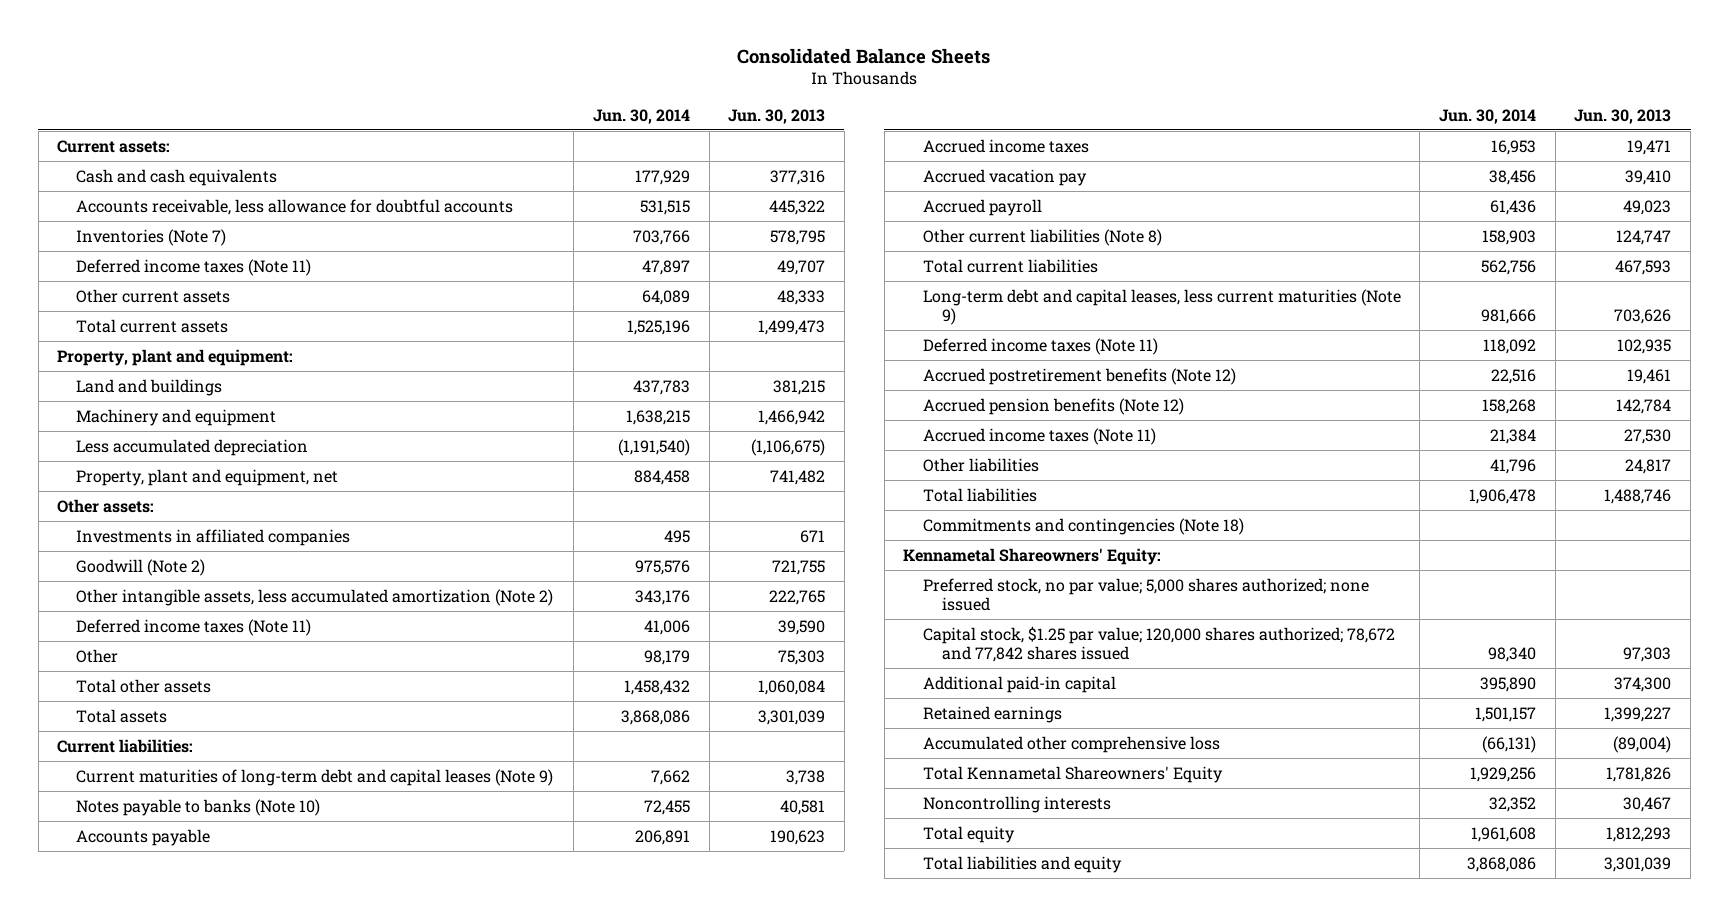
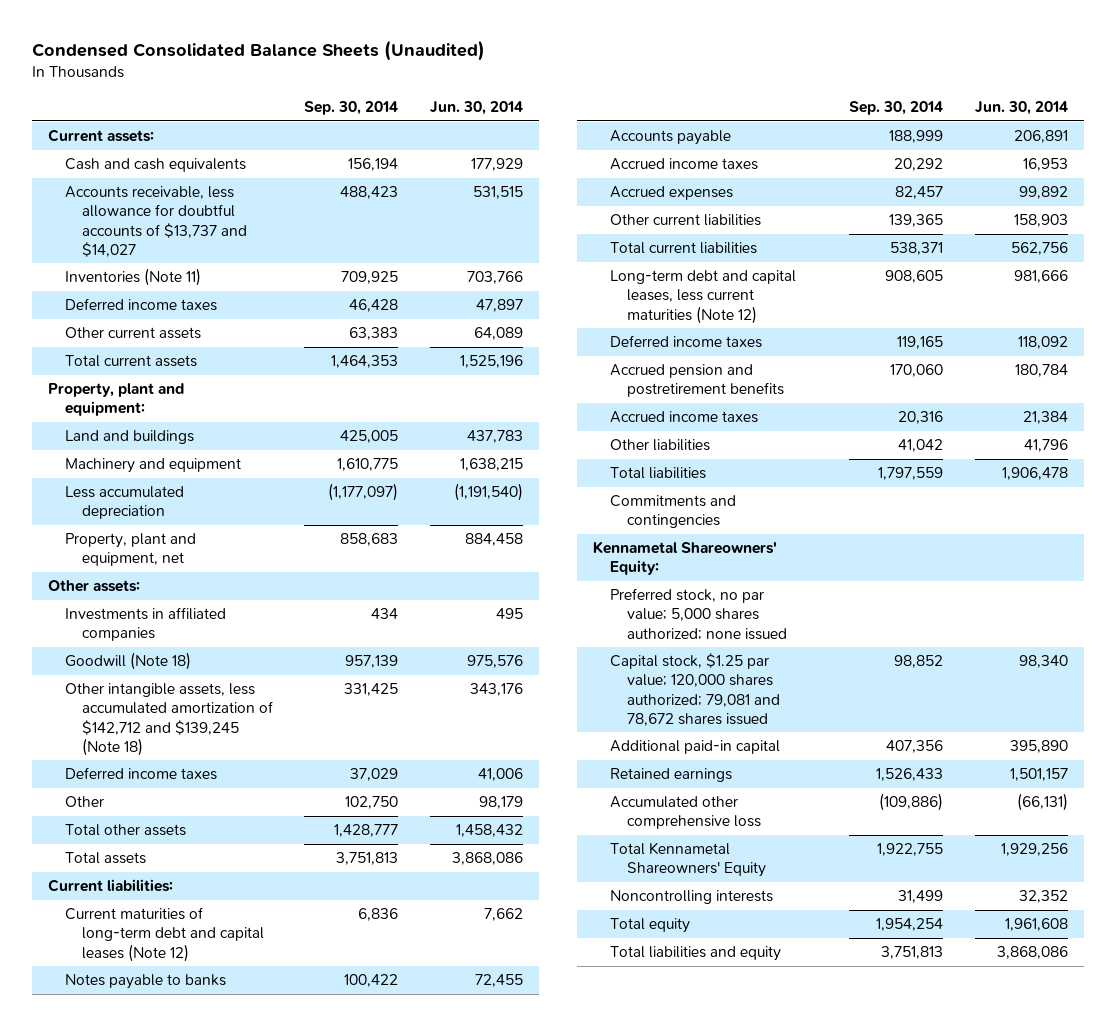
- Consolidated Balance Sheets
+ Condensed Consolidated Balance Sheets (Unaudited)
- | Jun. 30, 2014 | Jun. 30, 2013
+ | Sep. 30, 2014 | Jun. 30, 2014
- Accounts receivable, less allowance for doubtful accounts | 531,515 | 445,322
- Inventories (Note 7) | 703,766 | 578,795
- Deferred income taxes (Note 11) | 47,897 | 49,707
+ Accounts receivable, less allowance for doubtful accounts of $13,737 and $14,027 | 488,423 | 531,515
+ Inventories (Note 11) | 709,925 | 703,766
+ Deferred income taxes | 46,428 | 47,897
- Goodwill (Note 2) | 975,576 | 721,755
- Other intangible assets, less accumulated amortization (Note 2) | 343,176 | 222,765
- Deferred income taxes (Note 11) | 41,006 | 39,590
+ Goodwill (Note 18) | 957,139 | 975,576
+ Other intangible assets, less accumulated amortization of $142,712 and $139,245 (Note 18) | 331,425 | 343,176
+ Deferred income taxes | 37,029 | 41,006
- Current maturities of long-term debt and capital leases (Note 9) | 7,662 | 3,738
- Notes payable to banks (Note 10) | 72,455 | 40,581
+ Current maturities of long-term debt and capital leases (Note 12) | 6,836 | 7,662
+ Notes payable to banks | 100,422 | 72,455
- Accrued vacation pay | 38,456 | 39,410
- Accrued payroll | 61,436 | 49,023
- Other current liabilities (Note 8) | 158,903 | 124,747
+ Accrued expenses | 82,457 | 99,892
+ Other current liabilities | 139,365 | 158,903
- Long-term debt and capital leases, less current maturities (Note 9) | 981,666 | 703,626
- Deferred income taxes (Note 11) | 118,092 | 102,935
- Accrued postretirement benefits (Note 12) | 22,516 | 19,461
- Accrued pension benefits (Note 12) | 158,268 | 142,784
- Accrued income taxes (Note 11) | 21,384 | 27,530
+ Long-term debt and capital leases, less current maturities (Note 12) | 908,605 | 981,666
+ Deferred income taxes | 119,165 | 118,092
+ Accrued pension and postretirement benefits | 170,060 | 180,784
+ Accrued income taxes | 20,316 | 21,384
- Commitments and contingencies (Note 18)
+ Commitments and contingencies
- Capital stock, $1.25 par value; 120,000 shares authorized; 78,672 and 77,842 shares issued | 98,340 | 97,303
+ Capital stock, $1.25 par value; 120,000 shares authorized; 79,081 and 78,672 shares issued | 98,852 | 98,340

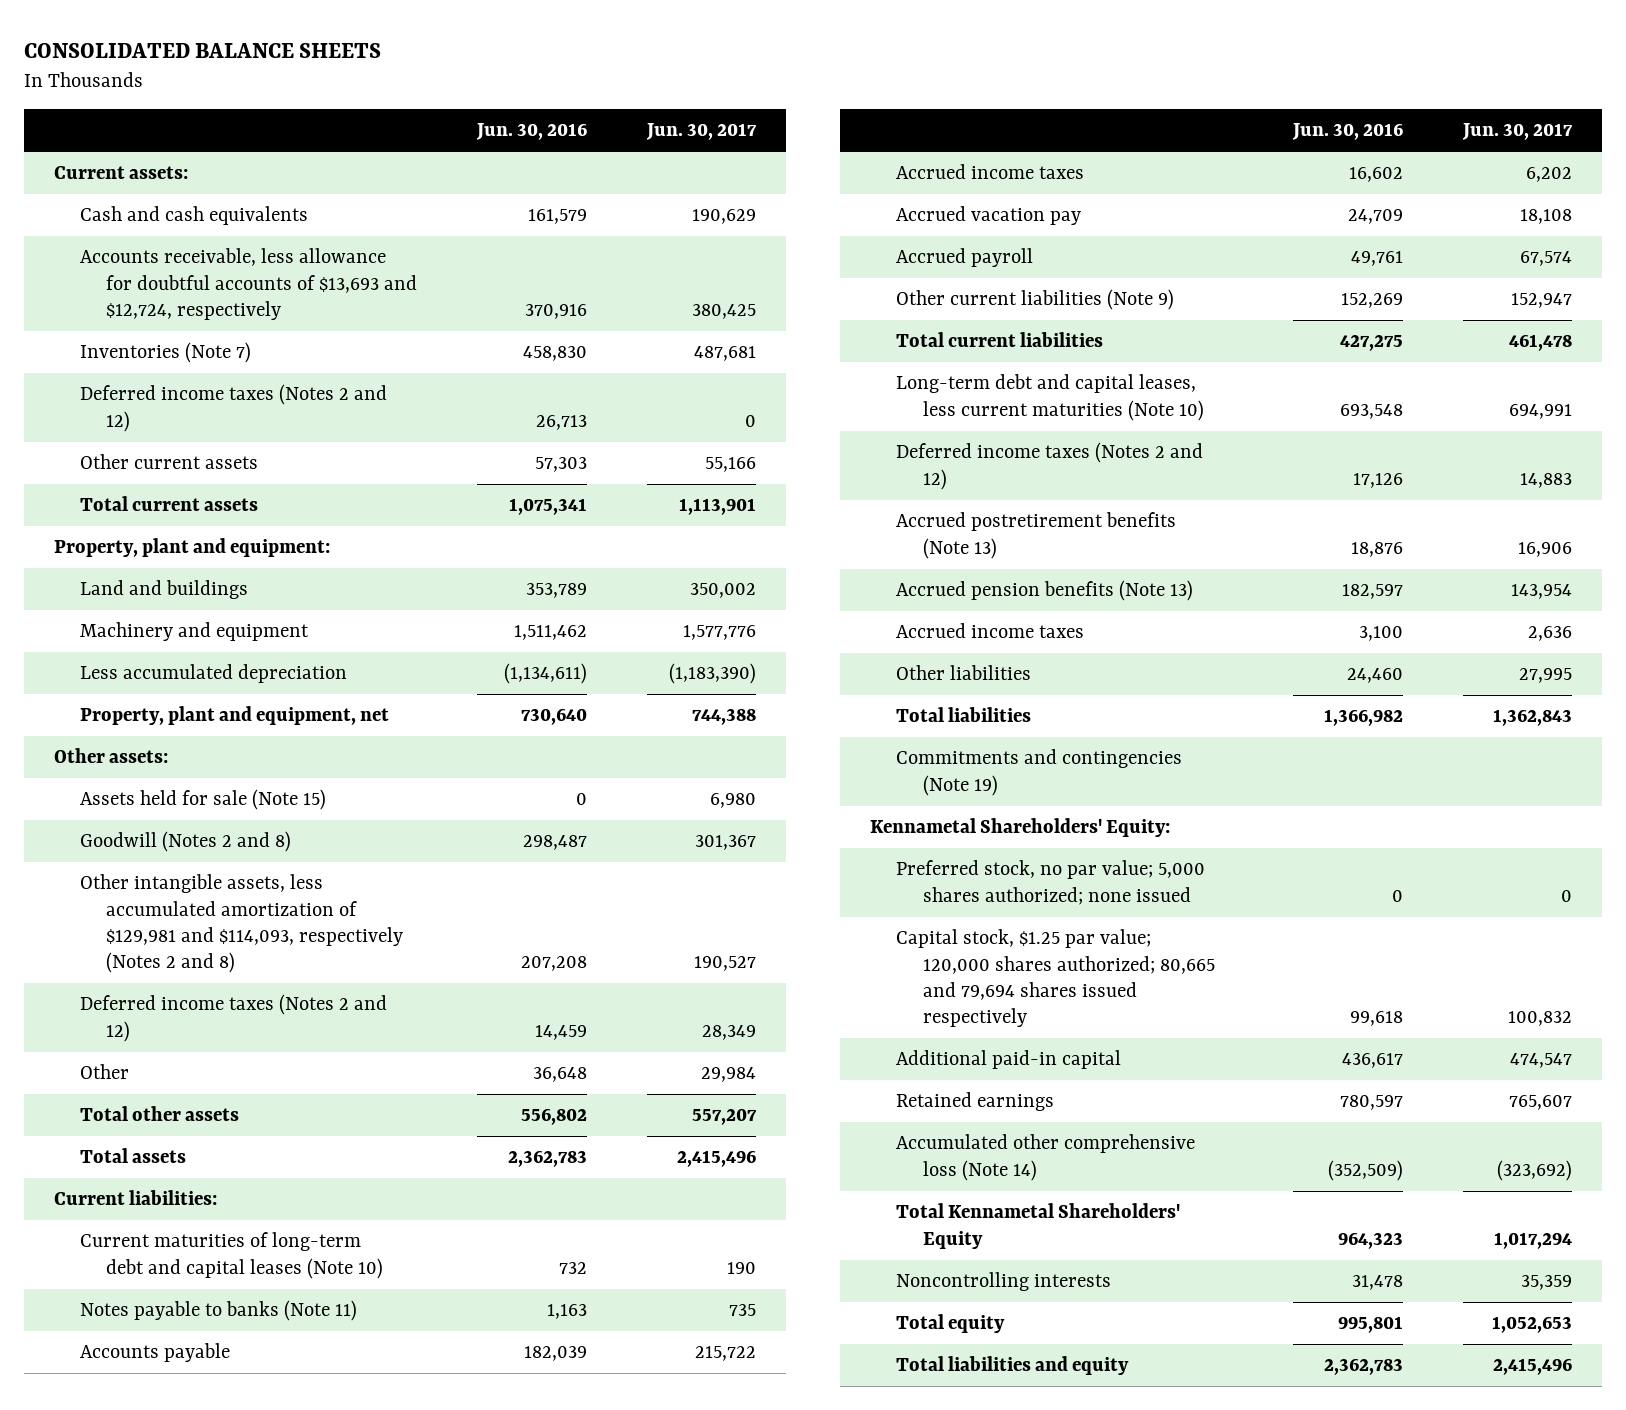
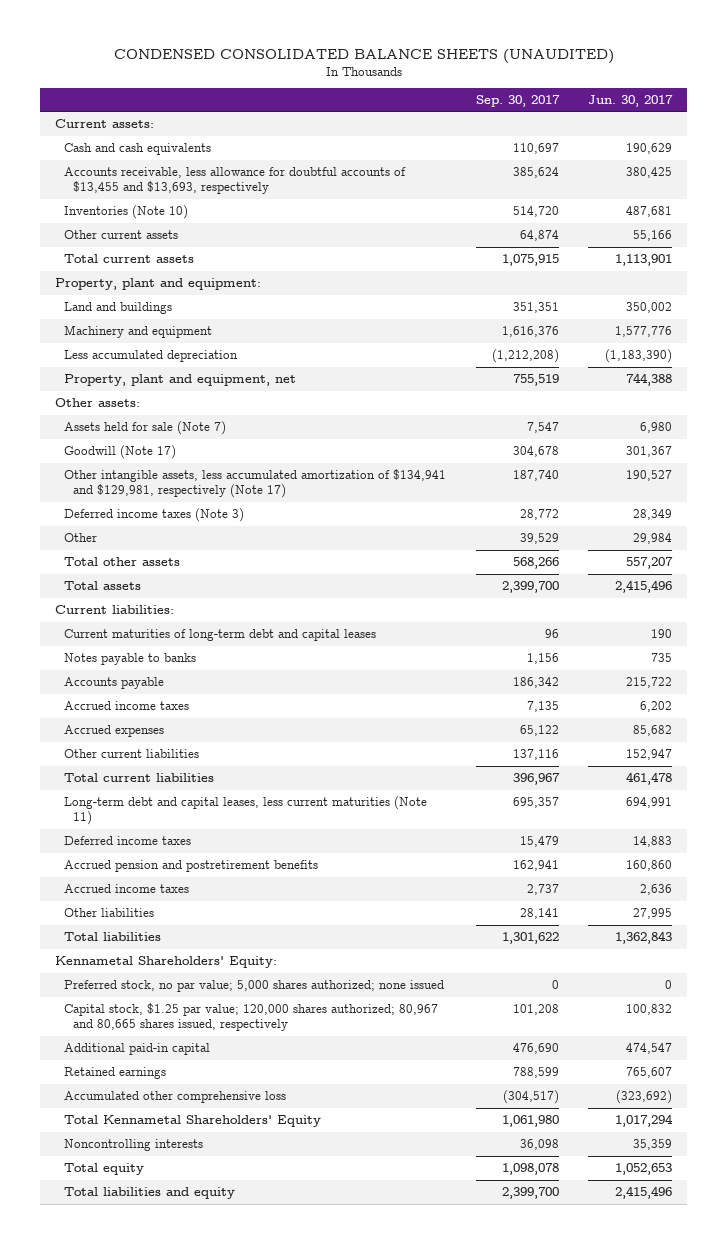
- CONSOLIDATED BALANCE SHEETS
+ CONDENSED CONSOLIDATED BALANCE SHEETS (UNAUDITED)
- | Jun. 30, 2016 | Jun. 30, 2017
+ | Sep. 30, 2017 | Jun. 30, 2017
- Accounts receivable, less allowance for doubtful accounts of $13,693 and $12,724, respectively | 370,916 | 380,425
- Inventories (Note 7) | 458,830 | 487,681
- Deferred income taxes (Notes 2 and 12) | 26,713 | 0
+ Accounts receivable, less allowance for doubtful accounts of $13,455 and $13,693, respectively | 385,624 | 380,425
+ Inventories (Note 10) | 514,720 | 487,681
- Assets held for sale (Note 15) | 0 | 6,980
- Goodwill (Notes 2 and 8) | 298,487 | 301,367
- Other intangible assets, less accumulated amortization of $129,981 and $114,093, respectively (Notes 2 and 8) | 207,208 | 190,527
- Deferred income taxes (Notes 2 and 12) | 14,459 | 28,349
+ Assets held for sale (Note 7) | 7,547 | 6,980
+ Goodwill (Note 17) | 304,678 | 301,367
+ Other intangible assets, less accumulated amortization of $134,941 and $129,981, respectively (Note 17) | 187,740 | 190,527
+ Deferred income taxes (Note 3) | 28,772 | 28,349
- Current maturities of long-term debt and capital leases (Note 10) | 732 | 190
- Notes payable to banks (Note 11) | 1,163 | 735
+ Current maturities of long-term debt and capital leases | 96 | 190
+ Notes payable to banks | 1,156 | 735
- Accrued vacation pay | 24,709 | 18,108
- Accrued payroll | 49,761 | 67,574
- Other current liabilities (Note 9) | 152,269 | 152,947
+ Accrued expenses | 65,122 | 85,682
+ Other current liabilities | 137,116 | 152,947
- Long-term debt and capital leases, less current maturities (Note 10) | 693,548 | 694,991
- Deferred income taxes (Notes 2 and 12) | 17,126 | 14,883
- Accrued postretirement benefits (Note 13) | 18,876 | 16,906
- Accrued pension benefits (Note 13) | 182,597 | 143,954
+ Long-term debt and capital leases, less current maturities (Note 11) | 695,357 | 694,991
+ Deferred income taxes | 15,479 | 14,883
+ Accrued pension and postretirement benefits | 162,941 | 160,860
- Commitments and contingencies (Note 19)
- Capital stock, $1.25 par value; 120,000 shares authorized; 80,665 and 79,694 shares issued respectively | 99,618 | 100,832
+ Capital stock, $1.25 par value; 120,000 shares authorized; 80,967 and 80,665 shares issued, respectively | 101,208 | 100,832
- Accumulated other comprehensive loss (Note 14) | (352,509) | (323,692)
+ Accumulated other comprehensive loss | (304,517) | (323,692)

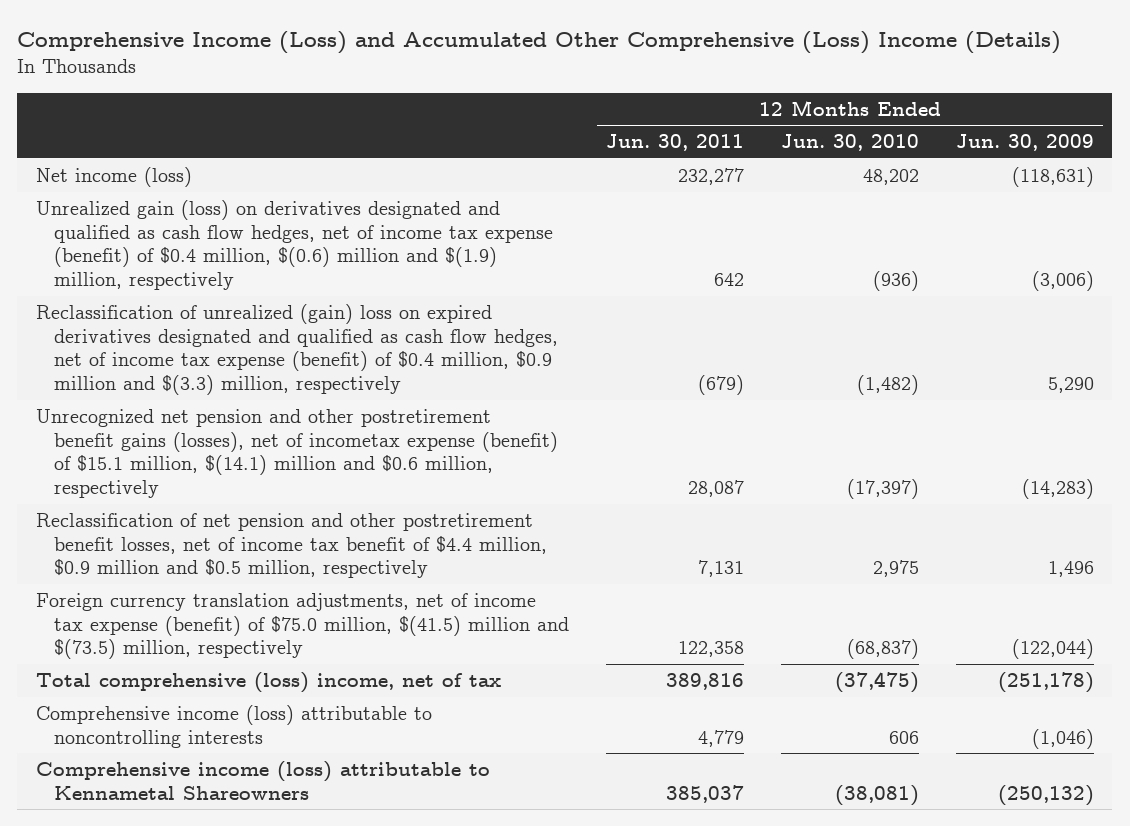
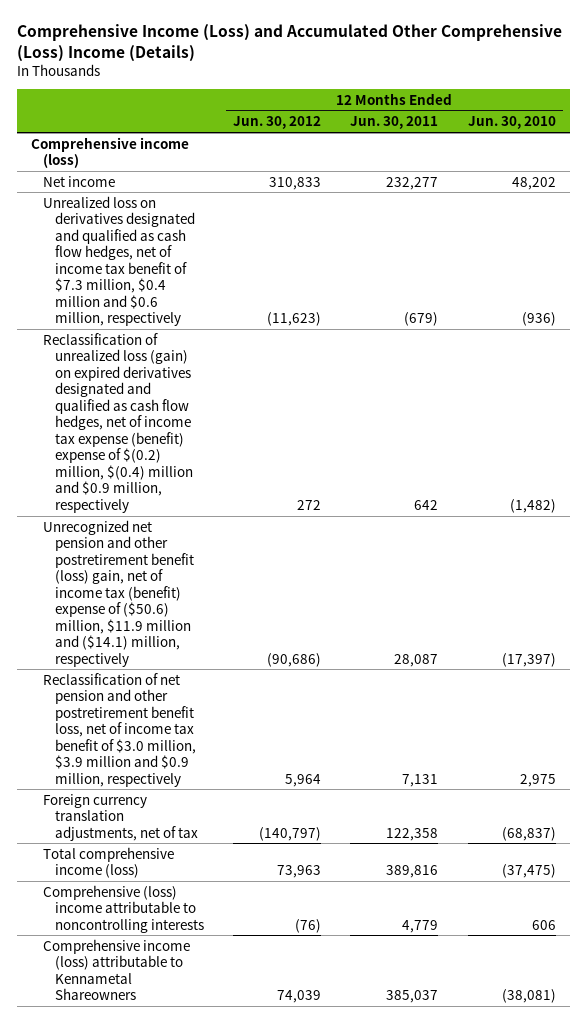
- | 12 Months Ended Jun. 30, 2011 | 12 Months Ended Jun. 30, 2010 | 12 Months Ended Jun. 30, 2009
+ | 12 Months Ended Jun. 30, 2012 | 12 Months Ended Jun. 30, 2011 | 12 Months Ended Jun. 30, 2010
- Net income (loss) | 232,277 | 48,202 | (118,631)
- Unrealized gain (loss) on derivatives designated and qualified as cash flow hedges, net of income tax expense (benefit) of $0.4 million, $(0.6) million and $(1.9) million, respectively | 642 | (936) | (3,006)
- Reclassification of unrealized (gain) loss on expired derivatives designated and qualified as cash flow hedges, net of income tax expense (benefit) of $0.4 million, $0.9 million and $(3.3) million, respectively | (679) | (1,482) | 5,290
- Unrecognized net pension and other postretirement benefit gains (losses), net of incometax expense (benefit) of $15.1 million, $(14.1) million and $0.6 million, respectively | 28,087 | (17,397) | (14,283)
- Reclassification of net pension and other postretirement benefit losses, net of income tax benefit of $4.4 million, $0.9 million and $0.5 million, respectively | 7,131 | 2,975 | 1,496
- Foreign currency translation adjustments, net of income tax expense (benefit) of $75.0 million, $(41.5) million and $(73.5) million, respectively | 122,358 | (68,837) | (122,044)
- Total comprehensive (loss) income, net of tax | 389,816 | (37,475) | (251,178)
- Comprehensive income (loss) attributable to noncontrolling interests | 4,779 | 606 | (1,046)
+ Comprehensive income (loss)
+ Net income | 310,833 | 232,277 | 48,202
+ Unrealized loss on derivatives designated and qualified as cash flow hedges, net of income tax benefit of $7.3 million, $0.4 million and $0.6 million, respectively | (11,623) | (679) | (936)
+ Reclassification of unrealized loss (gain) on expired derivatives designated and qualified as cash flow hedges, net of income tax expense (benefit) expense of $(0.2) million, $(0.4) million and $0.9 million, respectively | 272 | 642 | (1,482)
+ Unrecognized net pension and other postretirement benefit (loss) gain, net of income tax (benefit) expense of ($50.6) million, $11.9 million and ($14.1) million, respectively | (90,686) | 28,087 | (17,397)
+ Reclassification of net pension and other postretirement benefit loss, net of income tax benefit of $3.0 million, $3.9 million and $0.9 million, respectively | 5,964 | 7,131 | 2,975
+ Foreign currency translation adjustments, net of tax | (140,797) | 122,358 | (68,837)
+ Total comprehensive income (loss) | 73,963 | 389,816 | (37,475)
+ Comprehensive (loss) income attributable to noncontrolling interests | (76) | 4,779 | 606

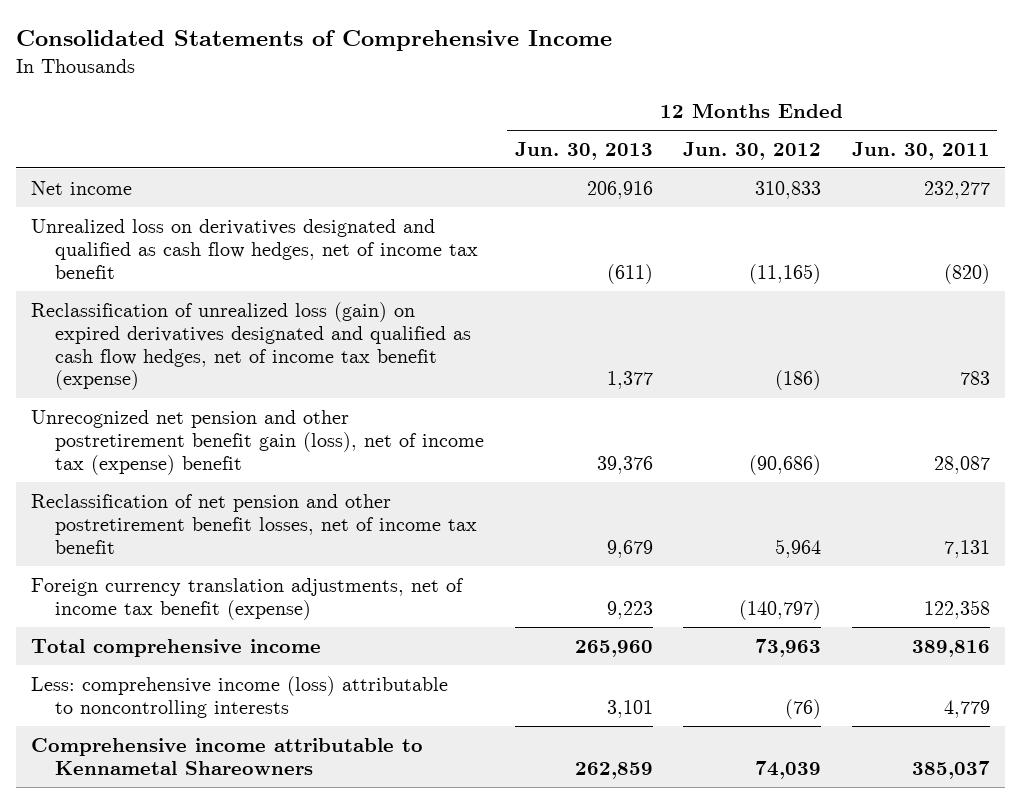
- Comprehensive Income (Loss) and Accumulated Other Comprehensive (Loss) Income (Details)
+ Consolidated Statements of Comprehensive Income
- | 12 Months Ended Jun. 30, 2012 | 12 Months Ended Jun. 30, 2011 | 12 Months Ended Jun. 30, 2010
+ | 12 Months Ended Jun. 30, 2013 | 12 Months Ended Jun. 30, 2012 | 12 Months Ended Jun. 30, 2011
- Comprehensive income (loss)
- Unrealized loss on derivatives designated and qualified as cash flow hedges, net of income tax benefit of $7.3 million, $0.4 million and $0.6 million, respectively | (11,623) | (679) | (936)
- Reclassification of unrealized loss (gain) on expired derivatives designated and qualified as cash flow hedges, net of income tax expense (benefit) expense of $(0.2) million, $(0.4) million and $0.9 million, respectively | 272 | 642 | (1,482)
- Unrecognized net pension and other postretirement benefit (loss) gain, net of income tax (benefit) expense of ($50.6) million, $11.9 million and ($14.1) million, respectively | (90,686) | 28,087 | (17,397)
- Reclassification of net pension and other postretirement benefit loss, net of income tax benefit of $3.0 million, $3.9 million and $0.9 million, respectively | 5,964 | 7,131 | 2,975
- Foreign currency translation adjustments, net of tax | (140,797) | 122,358 | (68,837)
- Total comprehensive income (loss) | 73,963 | 389,816 | (37,475)
- Comprehensive (loss) income attributable to noncontrolling interests | (76) | 4,779 | 606
- Comprehensive income (loss) attributable to Kennametal Shareowners | 74,039 | 385,037 | (38,081)
+ Unrealized loss on derivatives designated and qualified as cash flow hedges, net of income tax benefit | (611) | (11,165) | (820)
+ Reclassification of unrealized loss (gain) on expired derivatives designated and qualified as cash flow hedges, net of income tax benefit (expense) | 1,377 | (186) | 783
+ Unrecognized net pension and other postretirement benefit gain (loss), net of income tax (expense) benefit | 39,376 | (90,686) | 28,087
+ Reclassification of net pension and other postretirement benefit losses, net of income tax benefit | 9,679 | 5,964 | 7,131
+ Foreign currency translation adjustments, net of income tax benefit (expense) | 9,223 | (140,797) | 122,358
+ Total comprehensive income | 265,960 | 73,963 | 389,816
+ Less: comprehensive income (loss) attributable to noncontrolling interests | 3,101 | (76) | 4,779
+ Comprehensive income attributable to Kennametal Shareowners | 262,859 | 74,039 | 385,037

